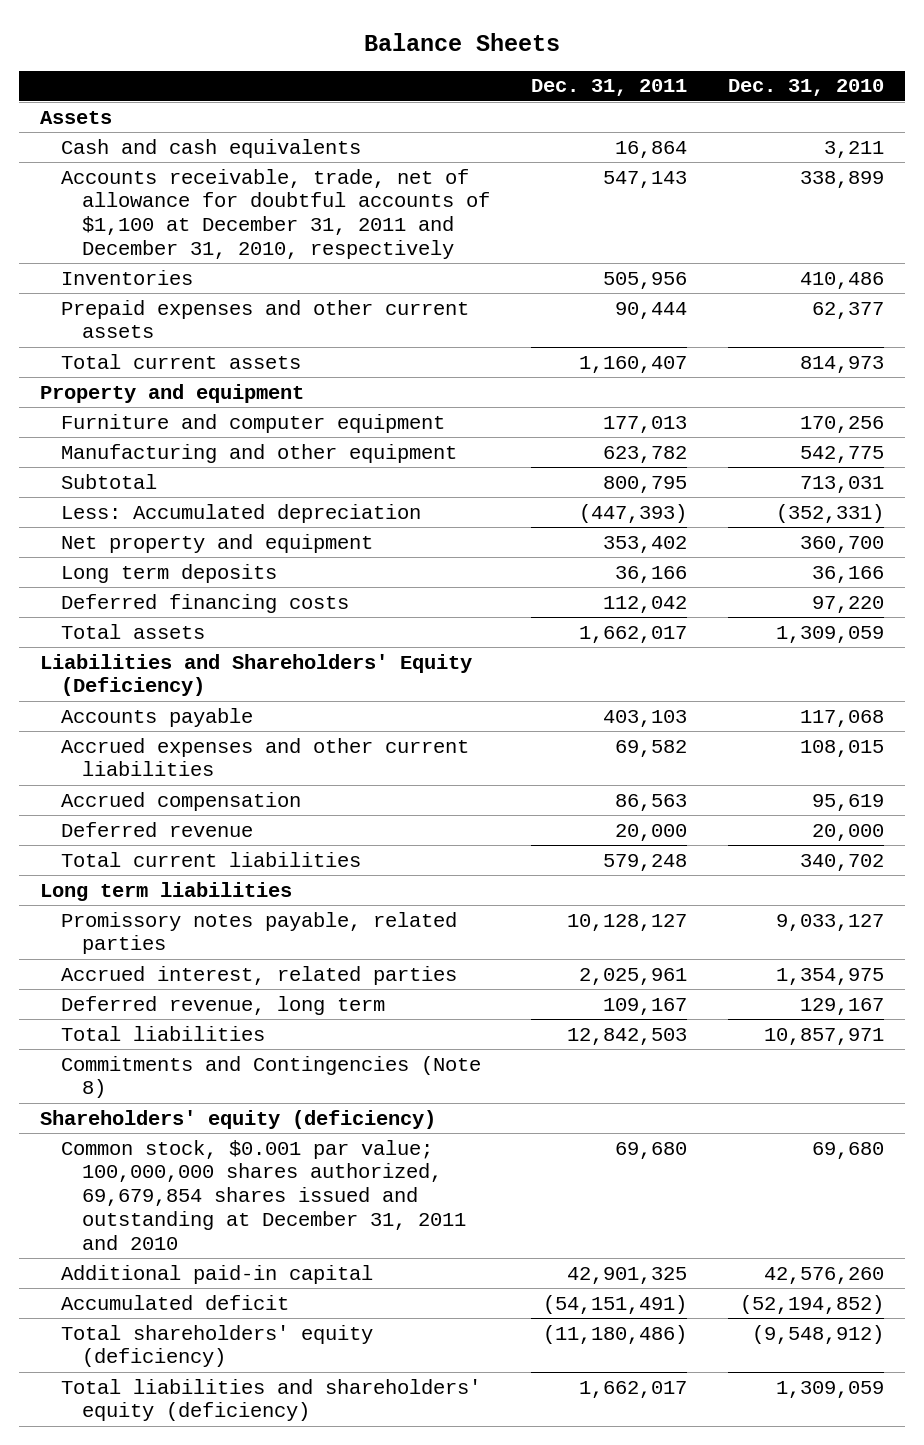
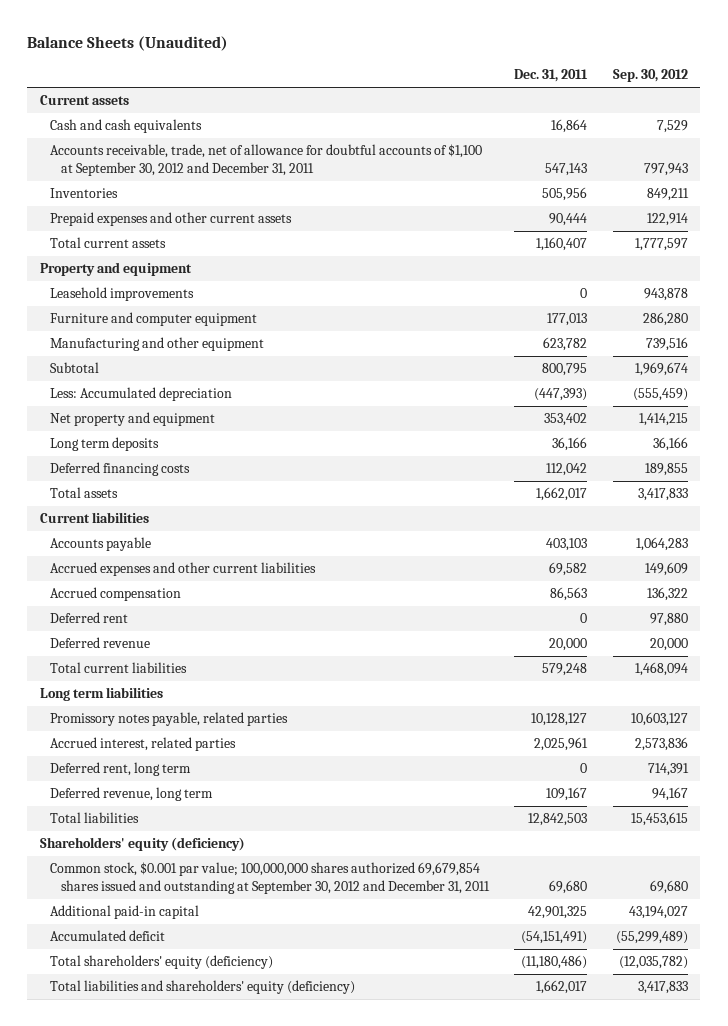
- Balance Sheets
+ Balance Sheets (Unaudited)
- | Dec. 31, 2011 | Dec. 31, 2010
+ | Dec. 31, 2011 | Sep. 30, 2012
- Assets
+ Current assets
- Accounts receivable, trade, net of allowance for doubtful accounts of $1,100 at December 31, 2011 and December 31, 2010, respectively | 547,143 | 338,899
+ Accounts receivable, trade, net of allowance for doubtful accounts of $1,100 at September 30, 2012 and December 31, 2011 | 547,143 | 797,943
+ Leasehold improvements | 0 | 943,878
- Liabilities and Shareholders' Equity (Deficiency)
+ Current liabilities
+ Deferred rent | 0 | 97,880
+ Deferred rent, long term | 0 | 714,391
- Commitments and Contingencies (Note 8)
- Common stock, $0.001 par value; 100,000,000 shares authorized, 69,679,854 shares issued and outstanding at December 31, 2011 and 2010 | 69,680 | 69,680
+ Common stock, $0.001 par value; 100,000,000 shares authorized 69,679,854 shares issued and outstanding at September 30, 2012 and December 31, 2011 | 69,680 | 69,680

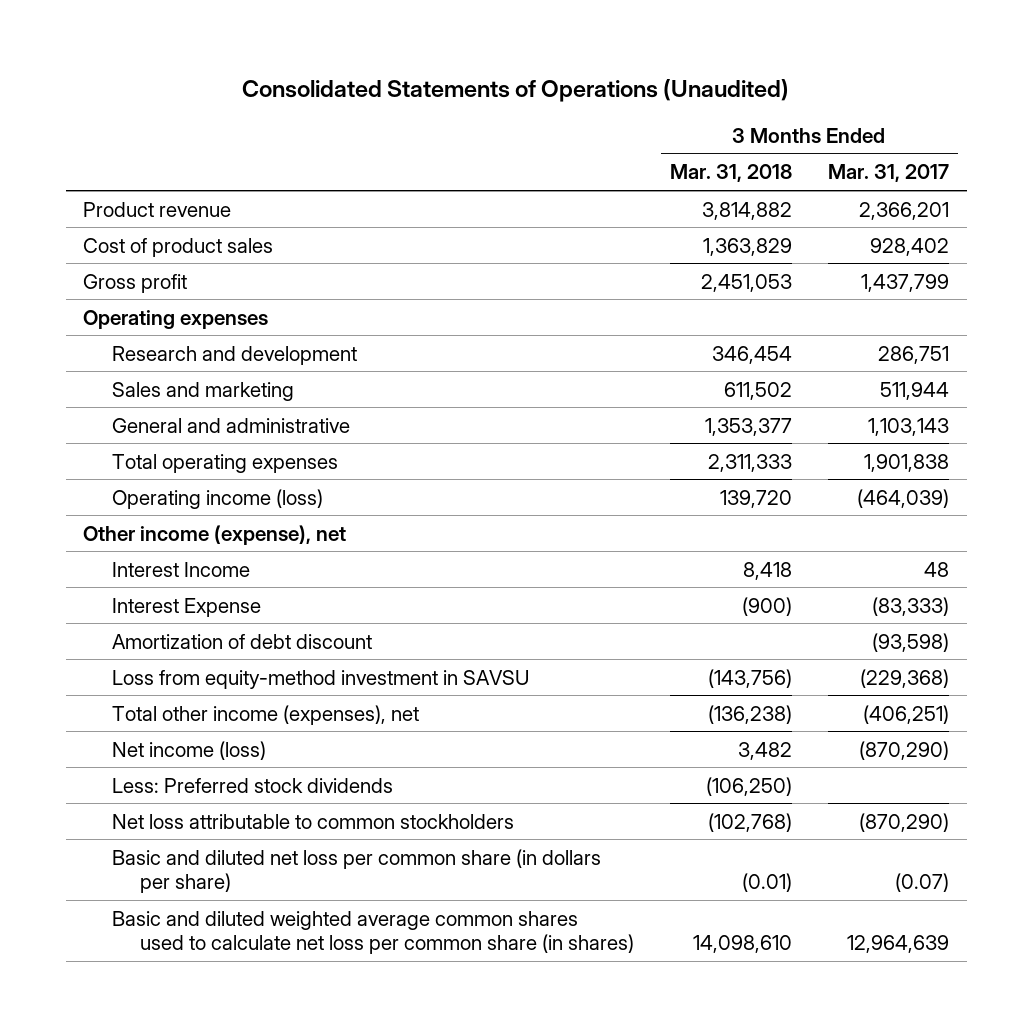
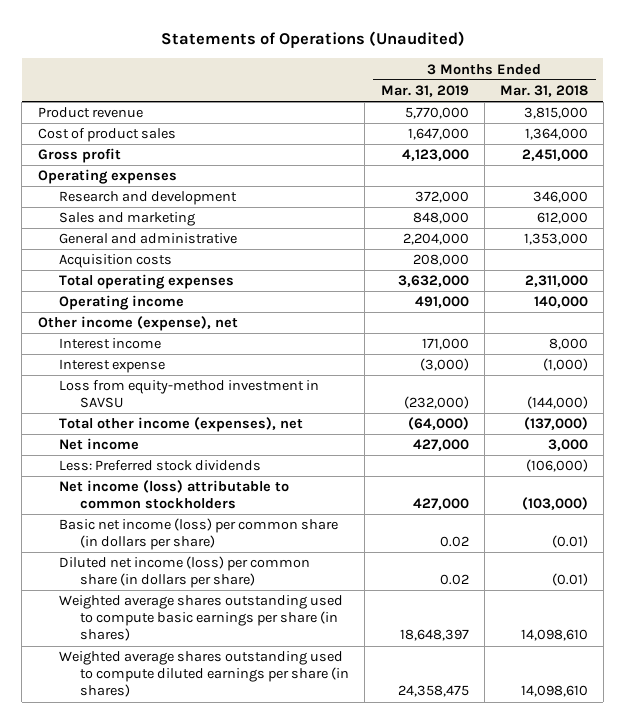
- Consolidated Statements of Operations (Unaudited)
+ Statements of Operations (Unaudited)
- | 3 Months Ended Mar. 31, 2018 | 3 Months Ended Mar. 31, 2017
+ | 3 Months Ended Mar. 31, 2019 | 3 Months Ended Mar. 31, 2018
- Product revenue | 3,814,882 | 2,366,201
- Cost of product sales | 1,363,829 | 928,402
- Gross profit | 2,451,053 | 1,437,799
+ Product revenue | 5,770,000 | 3,815,000
+ Cost of product sales | 1,647,000 | 1,364,000
+ Gross profit | 4,123,000 | 2,451,000
- Research and development | 346,454 | 286,751
- Sales and marketing | 611,502 | 511,944
- General and administrative | 1,353,377 | 1,103,143
- Total operating expenses | 2,311,333 | 1,901,838
- Operating income (loss) | 139,720 | (464,039)
+ Research and development | 372,000 | 346,000
+ Sales and marketing | 848,000 | 612,000
+ General and administrative | 2,204,000 | 1,353,000
+ Acquisition costs | 208,000 |
+ Total operating expenses | 3,632,000 | 2,311,000
+ Operating income | 491,000 | 140,000
- Interest Income | 8,418 | 48
- Interest Expense | (900) | (83,333)
- Amortization of debt discount | | (93,598)
- Loss from equity-method investment in SAVSU | (143,756) | (229,368)
- Total other income (expenses), net | (136,238) | (406,251)
- Net income (loss) | 3,482 | (870,290)
- Less: Preferred stock dividends | (106,250) |
- Net loss attributable to common stockholders | (102,768) | (870,290)
- Basic and diluted net loss per common share (in dollars per share) | (0.01) | (0.07)
- Basic and diluted weighted average common shares used to calculate net loss per common share (in shares) | 14,098,610 | 12,964,639
+ Interest income | 171,000 | 8,000
+ Interest expense | (3,000) | (1,000)
+ Loss from equity-method investment in SAVSU | (232,000) | (144,000)
+ Total other income (expenses), net | (64,000) | (137,000)
+ Net income | 427,000 | 3,000
+ Less: Preferred stock dividends | | (106,000)
+ Net income (loss) attributable to common stockholders | 427,000 | (103,000)
+ Basic net income (loss) per common share (in dollars per share) | 0.02 | (0.01)
+ Diluted net income (loss) per common share (in dollars per share) | 0.02 | (0.01)
+ Weighted average shares outstanding used to compute basic earnings per share (in shares) | 18,648,397 | 14,098,610
+ Weighted average shares outstanding used to compute diluted earnings per share (in shares) | 24,358,475 | 14,098,610

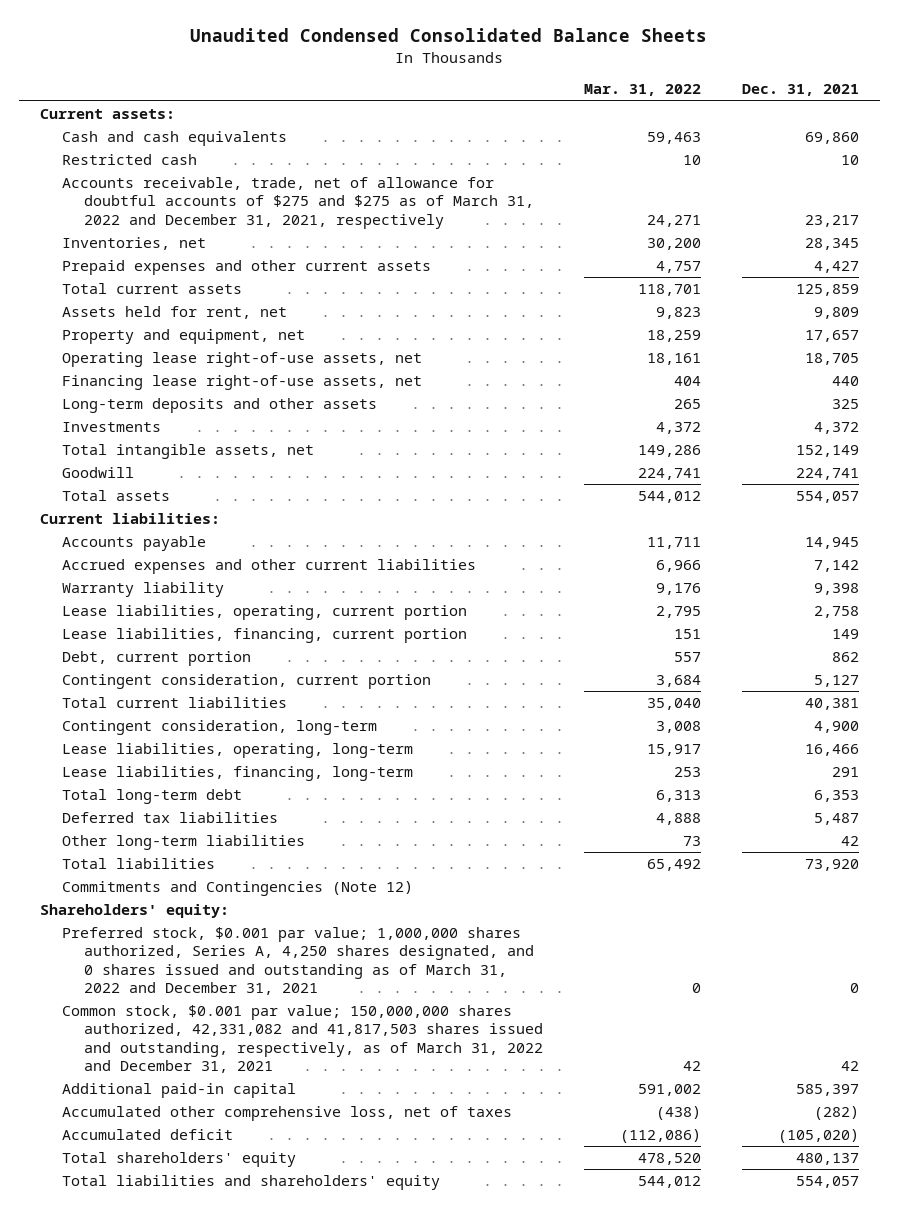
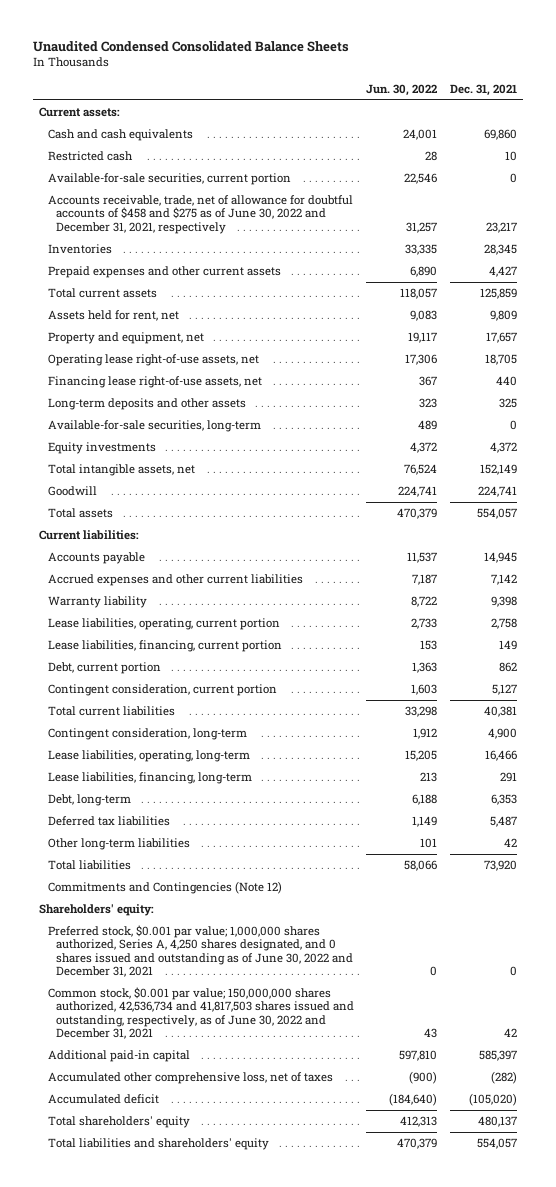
- | Mar. 31, 2022 | Dec. 31, 2021
+ | Jun. 30, 2022 | Dec. 31, 2021
- Accounts receivable, trade, net of allowance for doubtful accounts of $275 and $275 as of March 31, 2022 and December 31, 2021, respectively | 24,271 | 23,217
- Inventories, net | 30,200 | 28,345
+ Available-for-sale securities, current portion | 22,546 | 0
+ Accounts receivable, trade, net of allowance for doubtful accounts of $458 and $275 as of June 30, 2022 and December 31, 2021, respectively | 31,257 | 23,217
+ Inventories | 33,335 | 28,345
- Investments | 4,372 | 4,372
+ Available-for-sale securities, long-term | 489 | 0
+ Equity investments | 4,372 | 4,372
- Total long-term debt | 6,313 | 6,353
+ Debt, long-term | 6,188 | 6,353
- Preferred stock, $0.001 par value; 1,000,000 shares authorized, Series A, 4,250 shares designated, and 0 shares issued and outstanding as of March 31, 2022 and December 31, 2021 | 0 | 0
- Common stock, $0.001 par value; 150,000,000 shares authorized, 42,331,082 and 41,817,503 shares issued and outstanding, respectively, as of March 31, 2022 and December 31, 2021 | 42 | 42
+ Preferred stock, $0.001 par value; 1,000,000 shares authorized, Series A, 4,250 shares designated, and 0 shares issued and outstanding as of June 30, 2022 and December 31, 2021 | 0 | 0
+ Common stock, $0.001 par value; 150,000,000 shares authorized, 42,536,734 and 41,817,503 shares issued and outstanding, respectively, as of June 30, 2022 and December 31, 2021 | 43 | 42

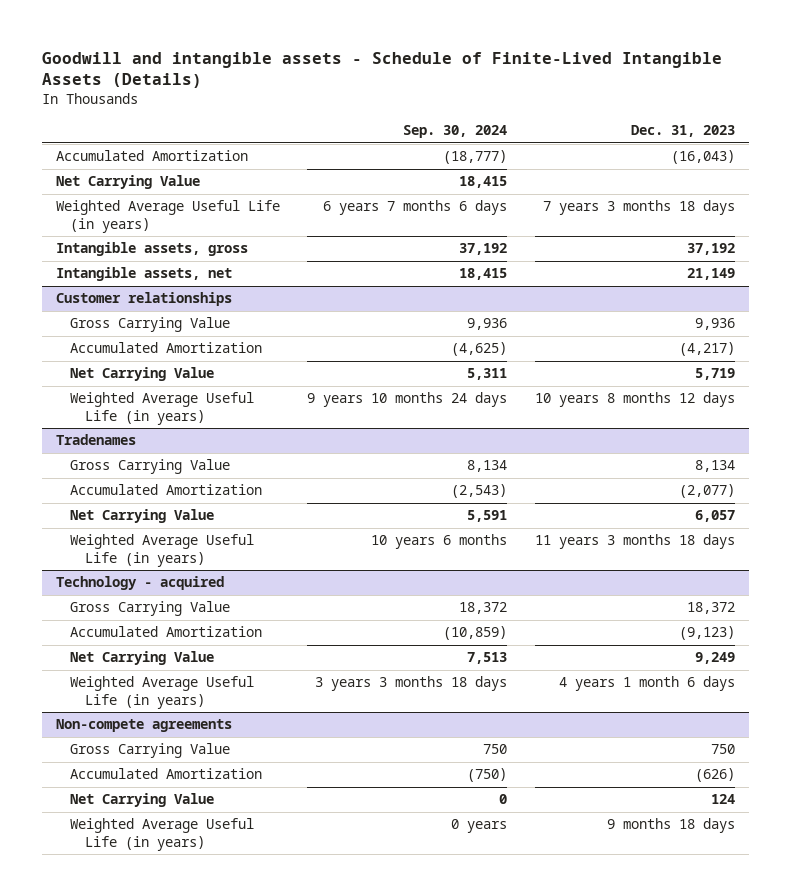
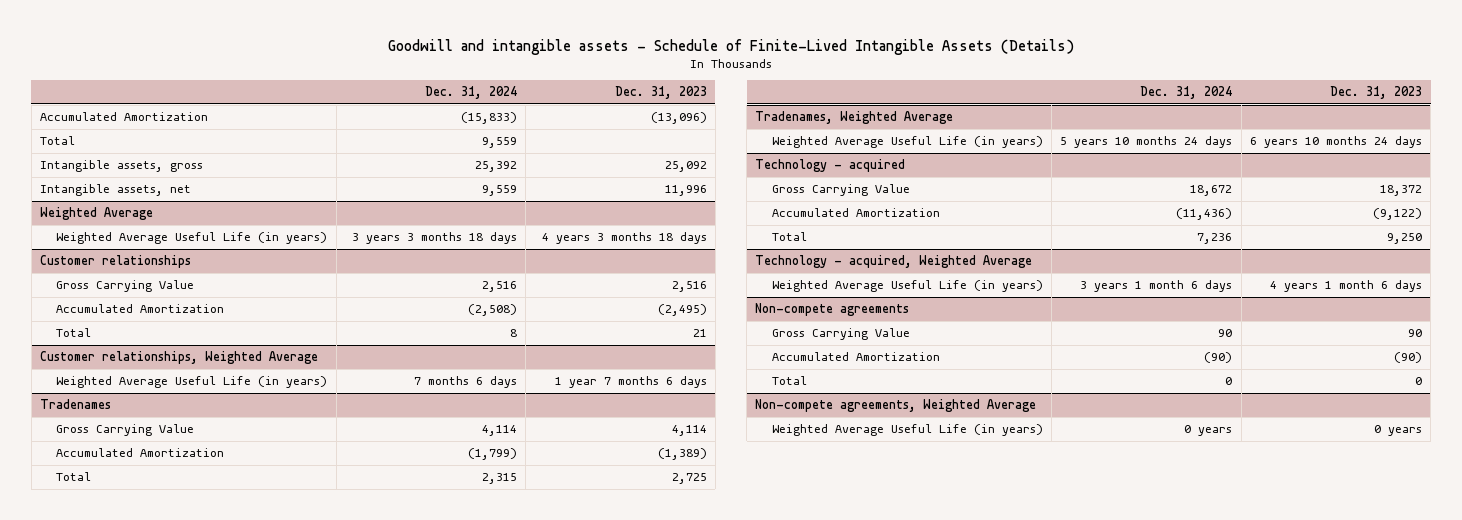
- | Sep. 30, 2024 | Dec. 31, 2023
+ | Dec. 31, 2024 | Dec. 31, 2023
- Accumulated Amortization | (18,777) | (16,043)
- Net Carrying Value | 18,415 |
- Weighted Average Useful Life (in years) | 6 years 7 months 6 days | 7 years 3 months 18 days
- Intangible assets, gross | 37,192 | 37,192
- Intangible assets, net | 18,415 | 21,149
+ Accumulated Amortization | (15,833) | (13,096)
+ Total | 9,559 |
+ Intangible assets, gross | 25,392 | 25,092
+ Intangible assets, net | 9,559 | 11,996
+ Weighted Average
+ Weighted Average Useful Life (in years) | 3 years 3 months 18 days | 4 years 3 months 18 days
@ Customer relationships
- Gross Carrying Value | 9,936 | 9,936
- Accumulated Amortization | (4,625) | (4,217)
- Net Carrying Value | 5,311 | 5,719
- Weighted Average Useful Life (in years) | 9 years 10 months 24 days | 10 years 8 months 12 days
+ Gross Carrying Value | 2,516 | 2,516
+ Accumulated Amortization | (2,508) | (2,495)
+ Total | 8 | 21
+ Customer relationships, Weighted Average
+ Weighted Average Useful Life (in years) | 7 months 6 days | 1 year 7 months 6 days
@ Tradenames
- Gross Carrying Value | 8,134 | 8,134
- Accumulated Amortization | (2,543) | (2,077)
- Net Carrying Value | 5,591 | 6,057
- Weighted Average Useful Life (in years) | 10 years 6 months | 11 years 3 months 18 days
+ Gross Carrying Value | 4,114 | 4,114
+ Accumulated Amortization | (1,799) | (1,389)
+ Total | 2,315 | 2,725
+ Tradenames, Weighted Average
+ Weighted Average Useful Life (in years) | 5 years 10 months 24 days | 6 years 10 months 24 days
@ Technology - acquired
- Accumulated Amortization | (10,859) | (9,123)
- Net Carrying Value | 7,513 | 9,249
+ Accumulated Amortization | (11,436) | (9,122)
+ Total | 7,236 | 9,250
+ Technology - acquired, Weighted Average
@ Non-compete agreements
- Gross Carrying Value | 750 | 750
- Accumulated Amortization | (750) | (626)
- Net Carrying Value | 0 | 124
- Weighted Average Useful Life (in years) | 0 years | 9 months 18 days
+ Gross Carrying Value | 90 | 90
+ Accumulated Amortization | (90) | (90)
+ Total | 0 | 0
+ Non-compete agreements, Weighted Average
+ Weighted Average Useful Life (in years) | 0 years | 0 years

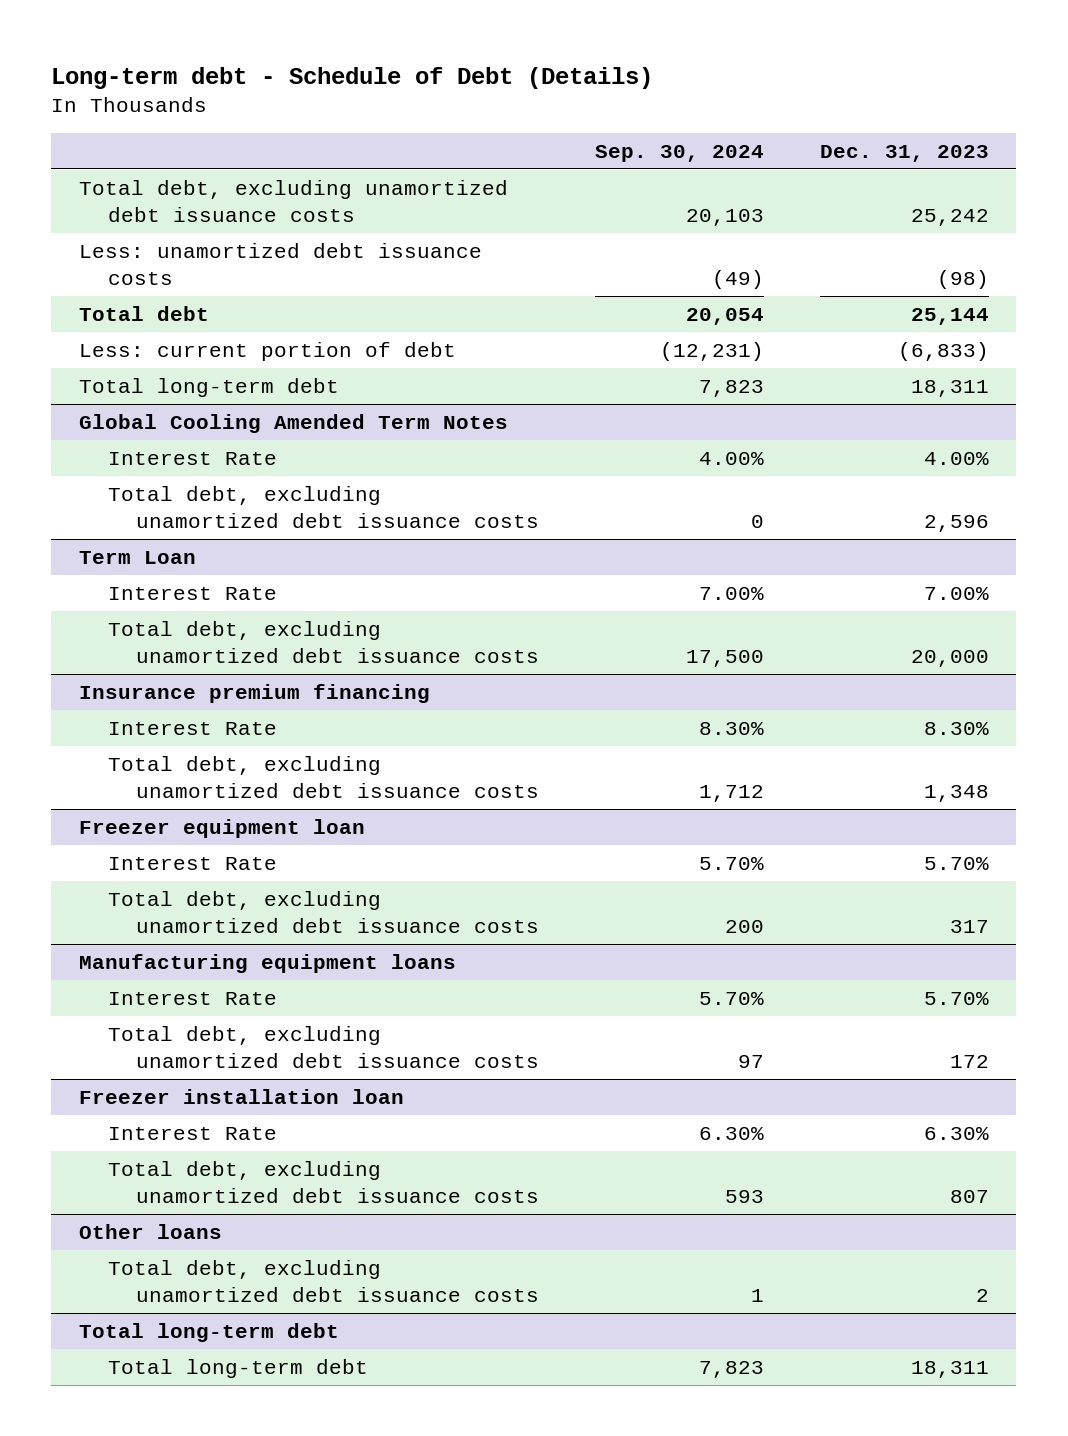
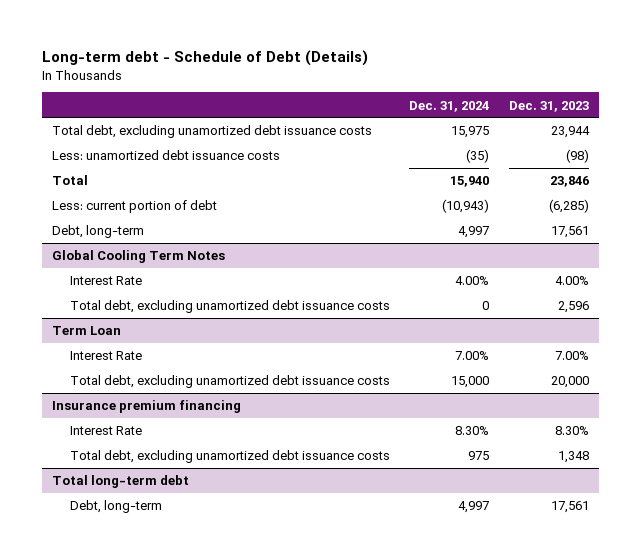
- | Sep. 30, 2024 | Dec. 31, 2023
+ | Dec. 31, 2024 | Dec. 31, 2023
- Total debt, excluding unamortized debt issuance costs | 20,103 | 25,242
+ Total debt, excluding unamortized debt issuance costs | 15,975 | 23,944
- Total debt | 20,054 | 25,144
- Less: current portion of debt | (12,231) | (6,833)
- Total long-term debt | 7,823 | 18,311
- Global Cooling Amended Term Notes
+ Total | 15,940 | 23,846
+ Less: current portion of debt | (10,943) | (6,285)
+ Debt, long-term | 4,997 | 17,561
+ Global Cooling Term Notes
- Freezer equipment loan
- Interest Rate | 5.70% | 5.70%
- Total debt, excluding unamortized debt issuance costs | 200 | 317
- Manufacturing equipment loans
- Interest Rate | 5.70% | 5.70%
- Total debt, excluding unamortized debt issuance costs | 97 | 172
- Freezer installation loan
- Interest Rate | 6.30% | 6.30%
- Total debt, excluding unamortized debt issuance costs | 593 | 807
- Other loans
- Total debt, excluding unamortized debt issuance costs | 1 | 2
@ Total long-term debt
- Total long-term debt | 7,823 | 18,311
+ Debt, long-term | 4,997 | 17,561

